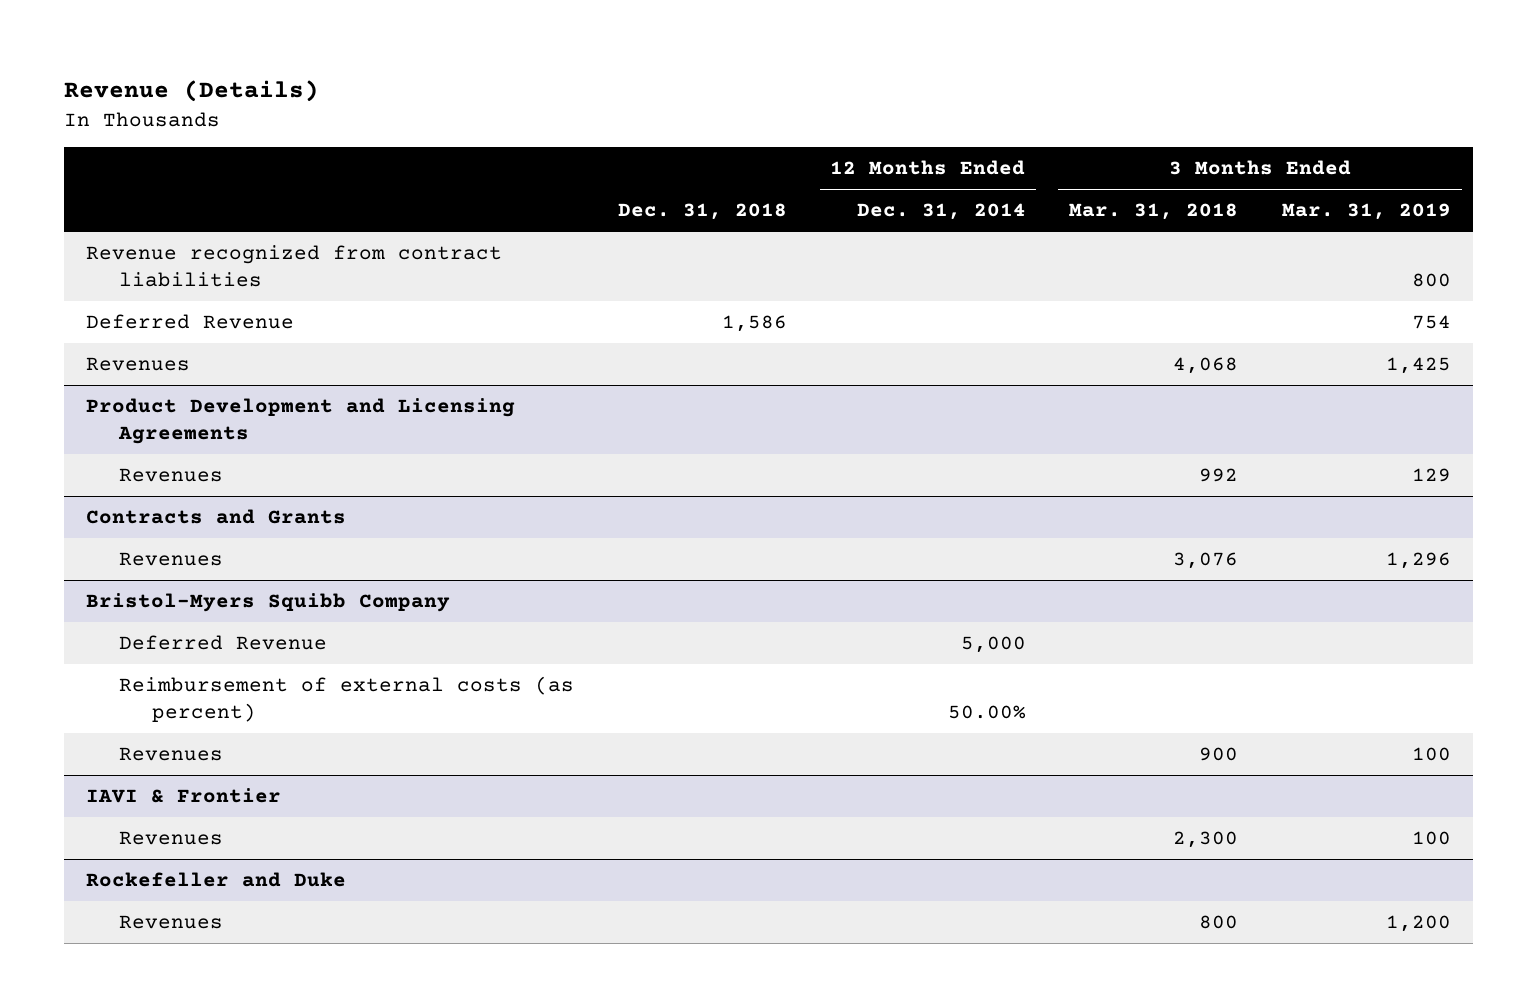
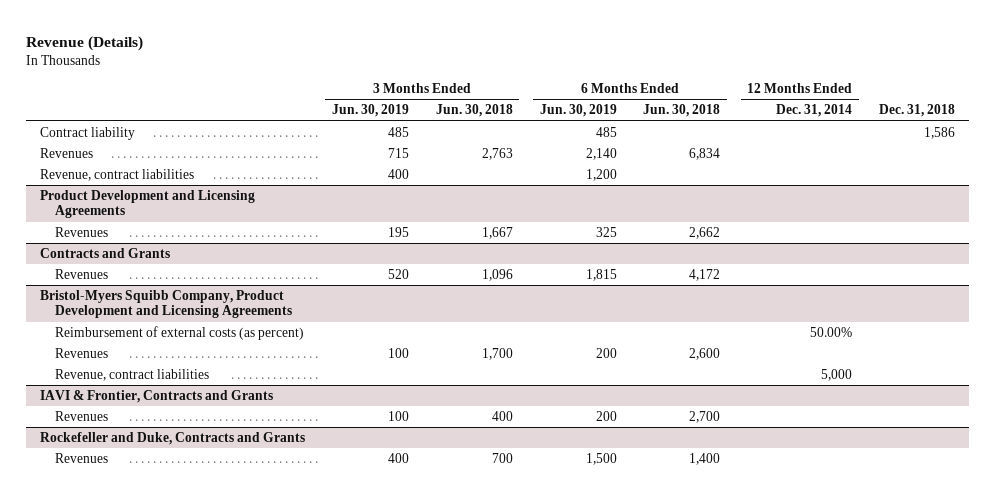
- | Dec. 31, 2018 | 12 Months Ended Dec. 31, 2014 | 3 Months Ended Mar. 31, 2018 | 3 Months Ended Mar. 31, 2019
+ | 3 Months Ended Jun. 30, 2019 | 3 Months Ended Jun. 30, 2018 | 6 Months Ended Jun. 30, 2019 | 6 Months Ended Jun. 30, 2018 | 12 Months Ended Dec. 31, 2014 | Dec. 31, 2018
- Revenue recognized from contract liabilities | | | | 800
- Deferred Revenue | 1,586 | | | 754
+ Contract liability | 485 | | 485 | | | 1,586
+ Revenue, contract liabilities | 400 | | 1,200 | | |
- Bristol-Myers Squibb Company
- Deferred Revenue | | 5,000 | |
+ Bristol-Myers Squibb Company, Product Development and Licensing Agreements
- IAVI & Frontier
+ Revenue, contract liabilities | | | | | 5,000 |
+ IAVI & Frontier, Contracts and Grants
- Rockefeller and Duke
+ Rockefeller and Duke, Contracts and Grants

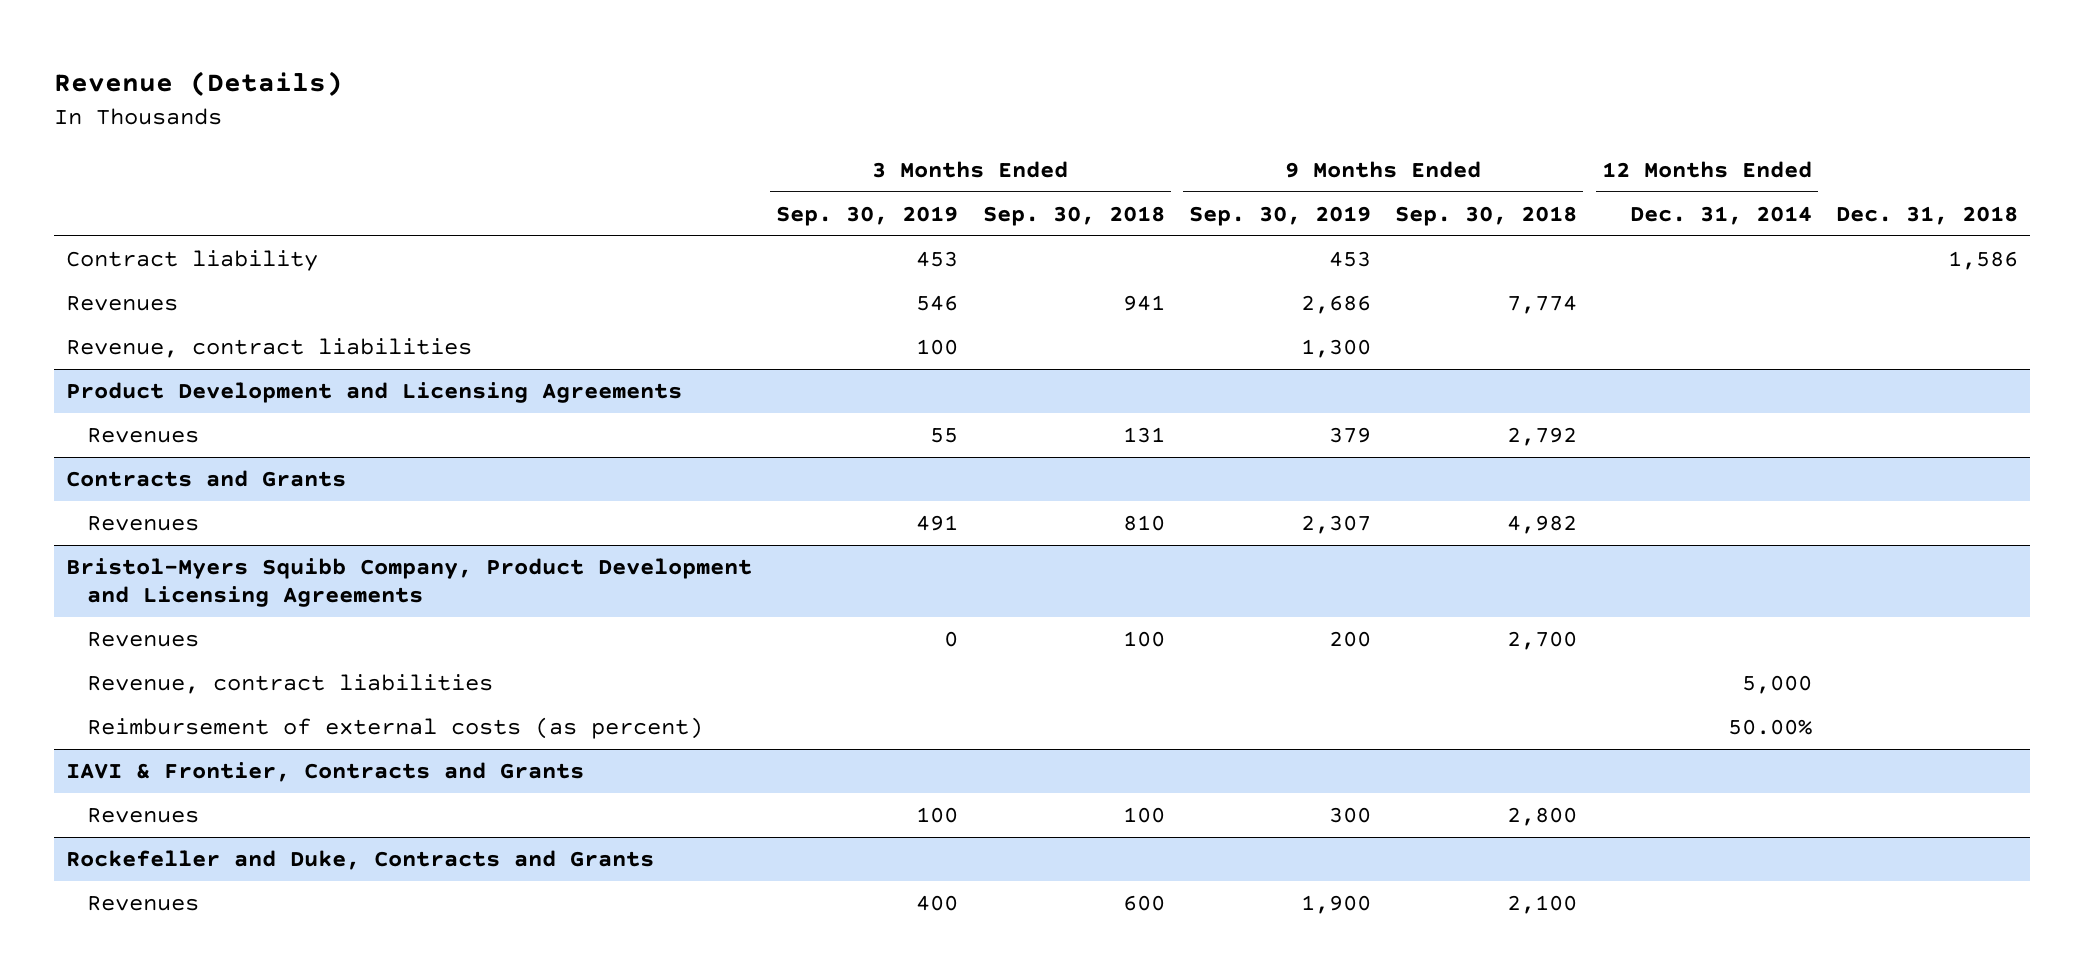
- | 3 Months Ended Jun. 30, 2019 | 3 Months Ended Jun. 30, 2018 | 6 Months Ended Jun. 30, 2019 | 6 Months Ended Jun. 30, 2018 | 12 Months Ended Dec. 31, 2014 | Dec. 31, 2018
+ | 3 Months Ended Sep. 30, 2019 | 3 Months Ended Sep. 30, 2018 | 9 Months Ended Sep. 30, 2019 | 9 Months Ended Sep. 30, 2018 | 12 Months Ended Dec. 31, 2014 | Dec. 31, 2018
@ Bristol-Myers Squibb Company, Product Development and Licensing Agreements
moved down: Reimbursement of external costs (as percent) | | | | | 50.00% |

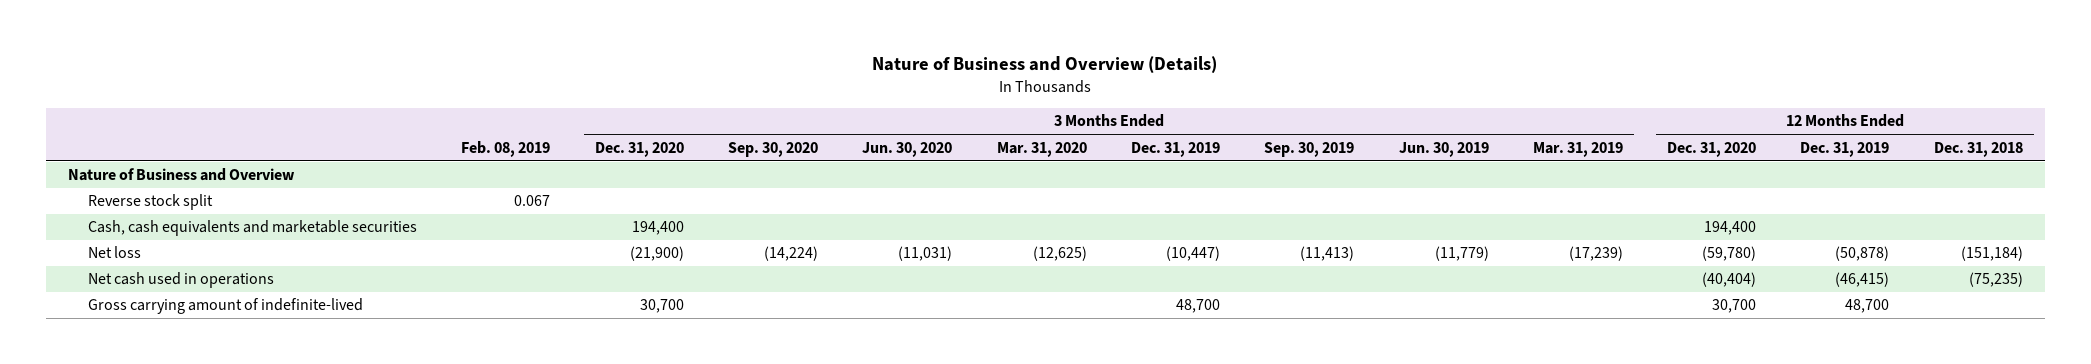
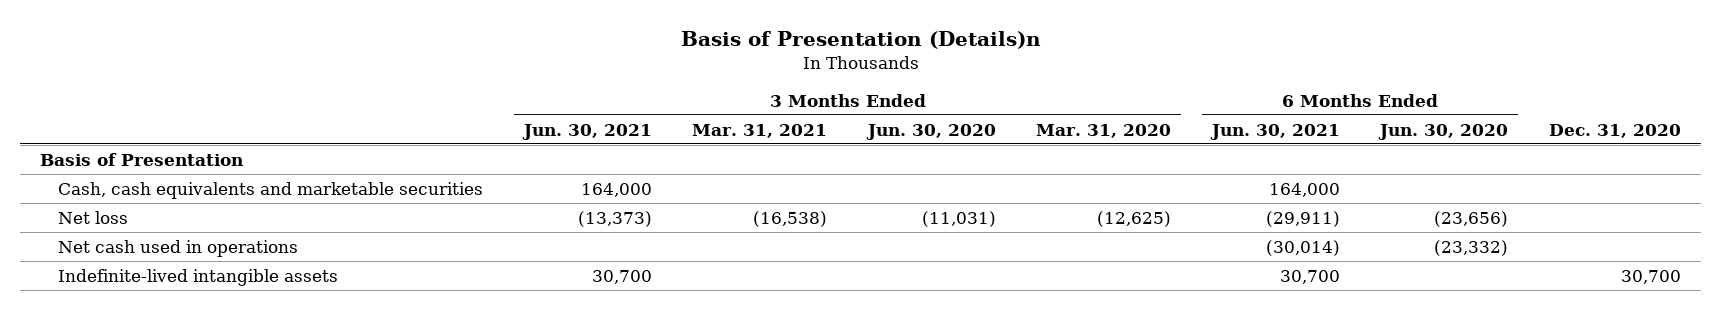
- Nature of Business and Overview (Details)
+ Basis of Presentation (Details)n
- | Feb. 08, 2019 | 3 Months Ended Dec. 31, 2020 | 3 Months Ended Sep. 30, 2020 | 3 Months Ended Jun. 30, 2020 | 3 Months Ended Mar. 31, 2020 | 3 Months Ended Dec. 31, 2019 | 3 Months Ended Sep. 30, 2019 | 3 Months Ended Jun. 30, 2019 | 3 Months Ended Mar. 31, 2019 | 12 Months Ended Dec. 31, 2020 | 12 Months Ended Dec. 31, 2019 | 12 Months Ended Dec. 31, 2018
+ | 3 Months Ended Jun. 30, 2021 | 3 Months Ended Mar. 31, 2021 | 3 Months Ended Jun. 30, 2020 | 3 Months Ended Mar. 31, 2020 | 6 Months Ended Jun. 30, 2021 | 6 Months Ended Jun. 30, 2020 | Dec. 31, 2020
- Nature of Business and Overview
- Reverse stock split | 0.067 | | | | | | | | | | |
+ Basis of Presentation
- Gross carrying amount of indefinite-lived | | 30,700 | | | | 48,700 | | | | 30,700 | 48,700 |
+ Indefinite-lived intangible assets | 30,700 | | | | 30,700 | | 30,700

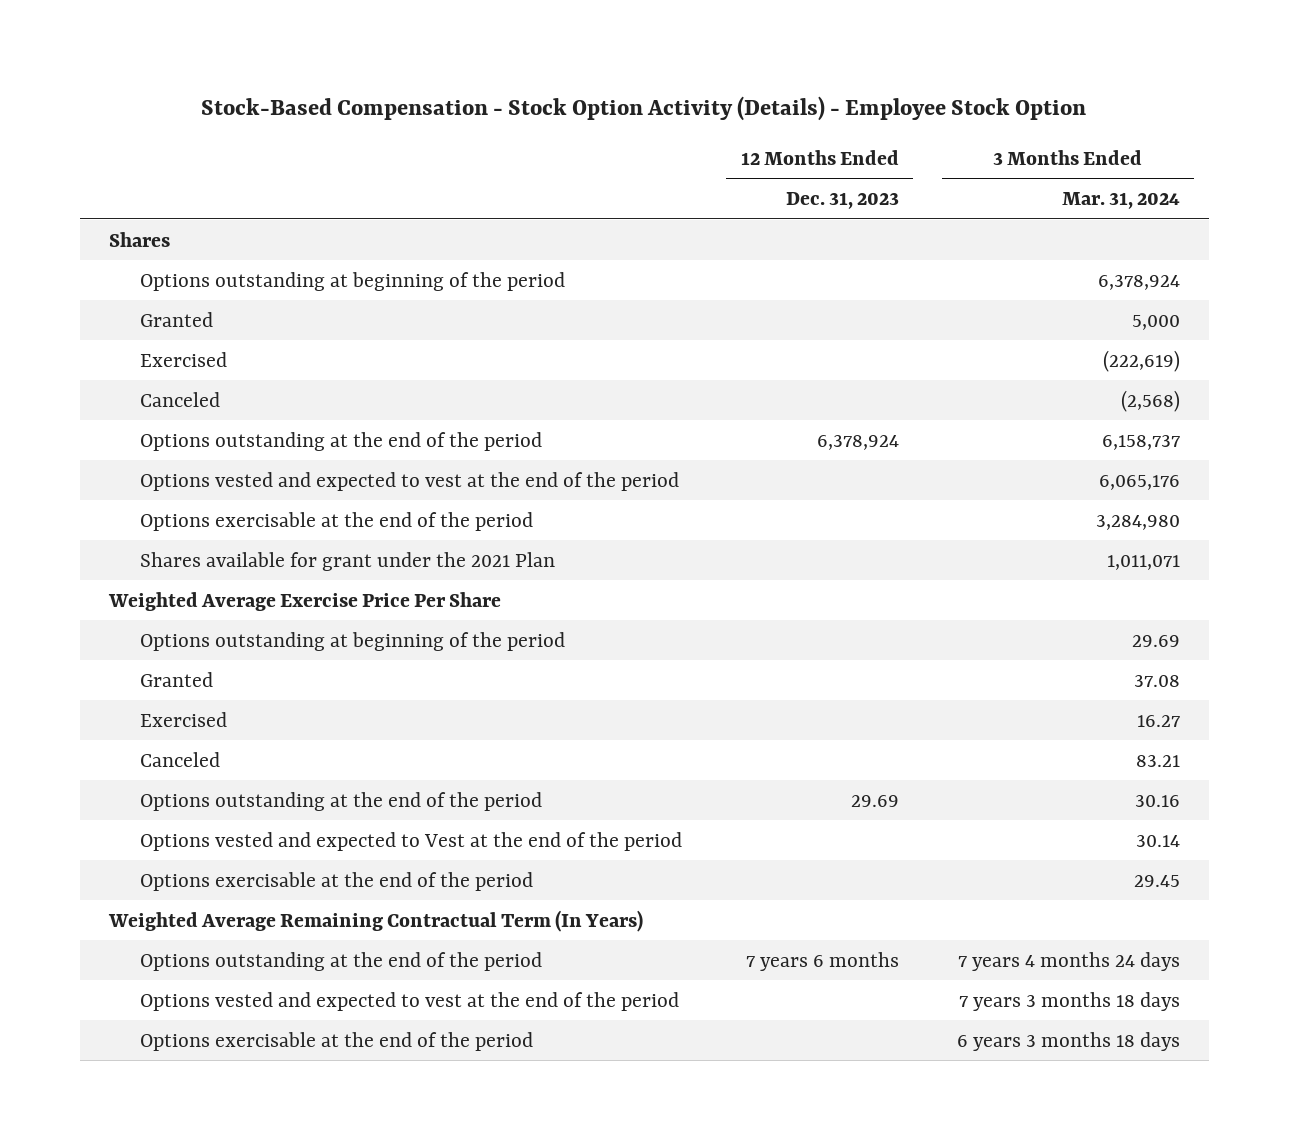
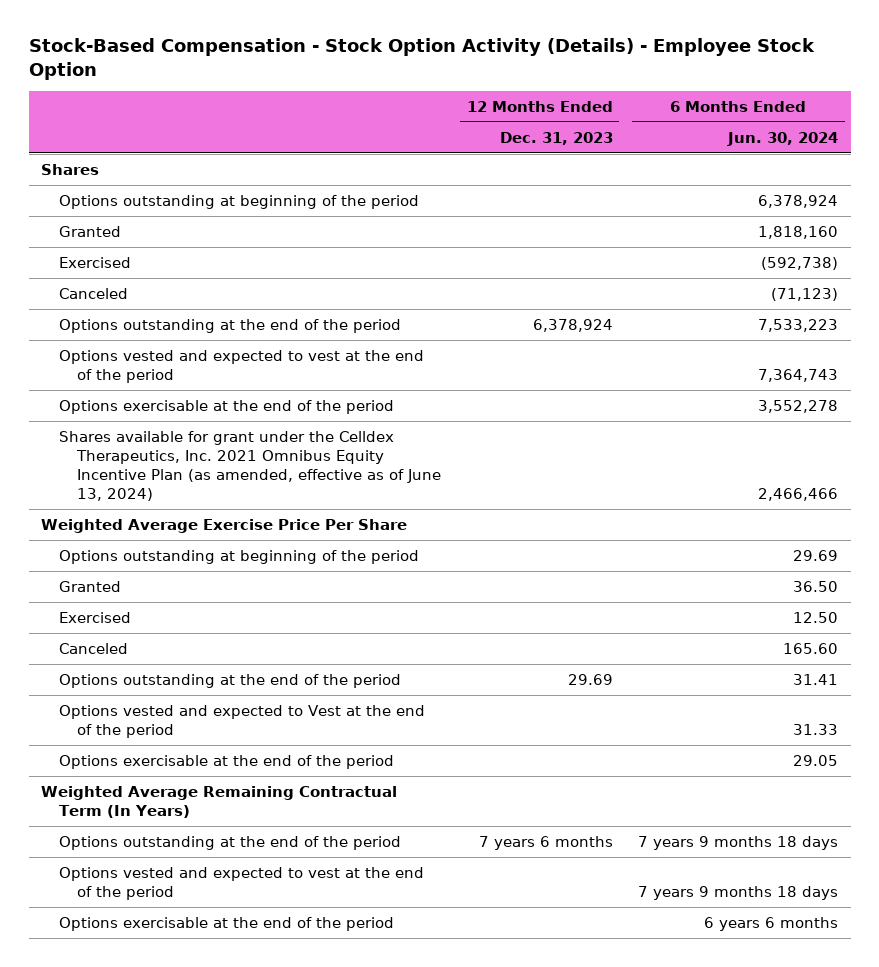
- | 12 Months Ended Dec. 31, 2023 | 3 Months Ended Mar. 31, 2024
+ | 12 Months Ended Dec. 31, 2023 | 6 Months Ended Jun. 30, 2024
- Shares available for grant under the 2021 Plan | | 1,011,071
+ Shares available for grant under the Celldex Therapeutics, Inc. 2021 Omnibus Equity Incentive Plan (as amended, effective as of June 13, 2024) | | 2,466,466

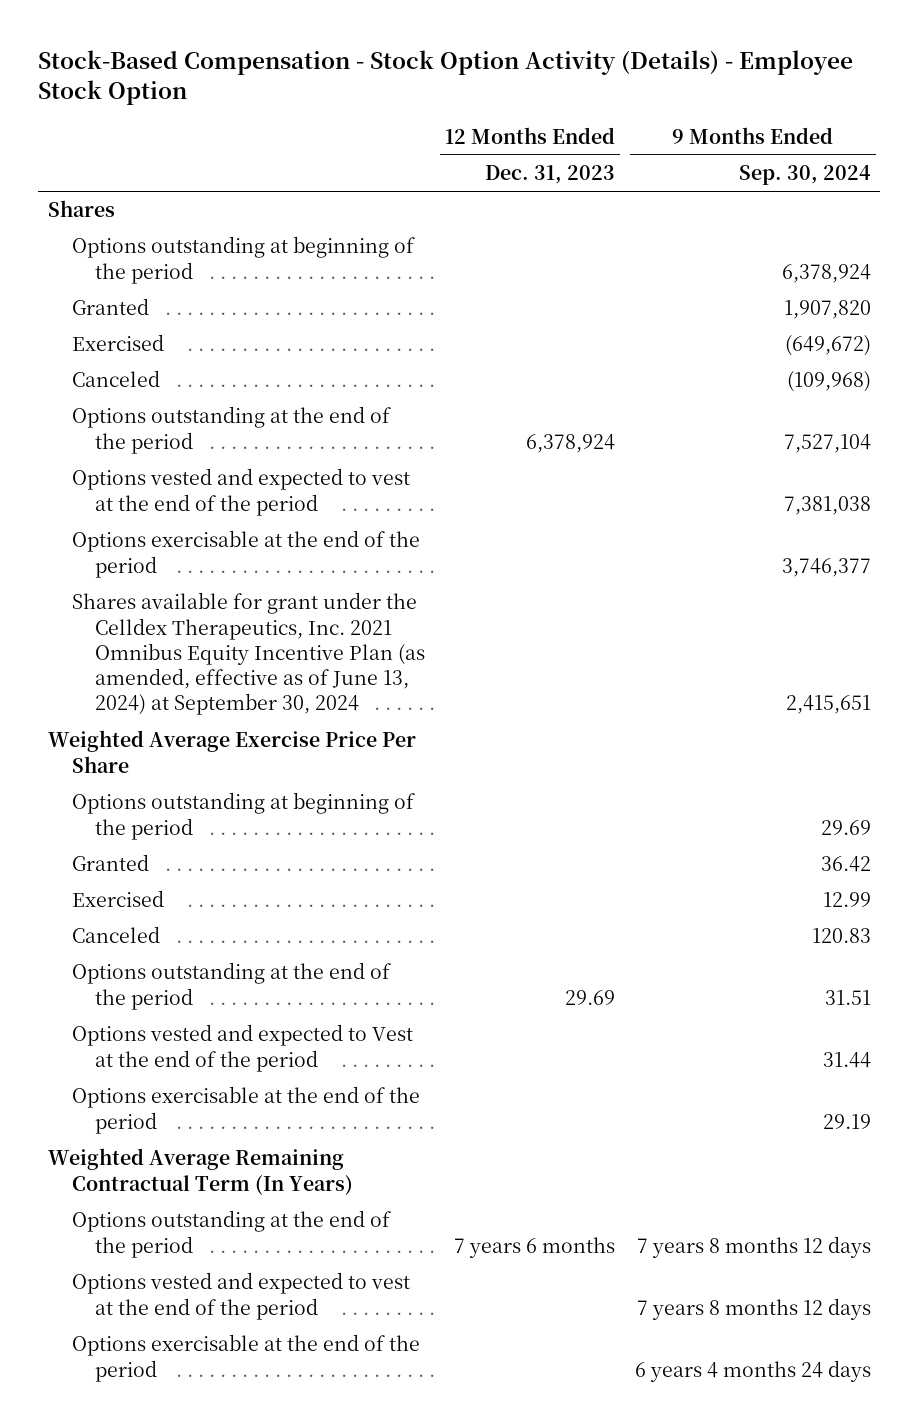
- | 12 Months Ended Dec. 31, 2023 | 6 Months Ended Jun. 30, 2024
+ | 12 Months Ended Dec. 31, 2023 | 9 Months Ended Sep. 30, 2024
- Shares available for grant under the Celldex Therapeutics, Inc. 2021 Omnibus Equity Incentive Plan (as amended, effective as of June 13, 2024) | | 2,466,466
+ Shares available for grant under the Celldex Therapeutics, Inc. 2021 Omnibus Equity Incentive Plan (as amended, effective as of June 13, 2024) at September 30, 2024 | | 2,415,651

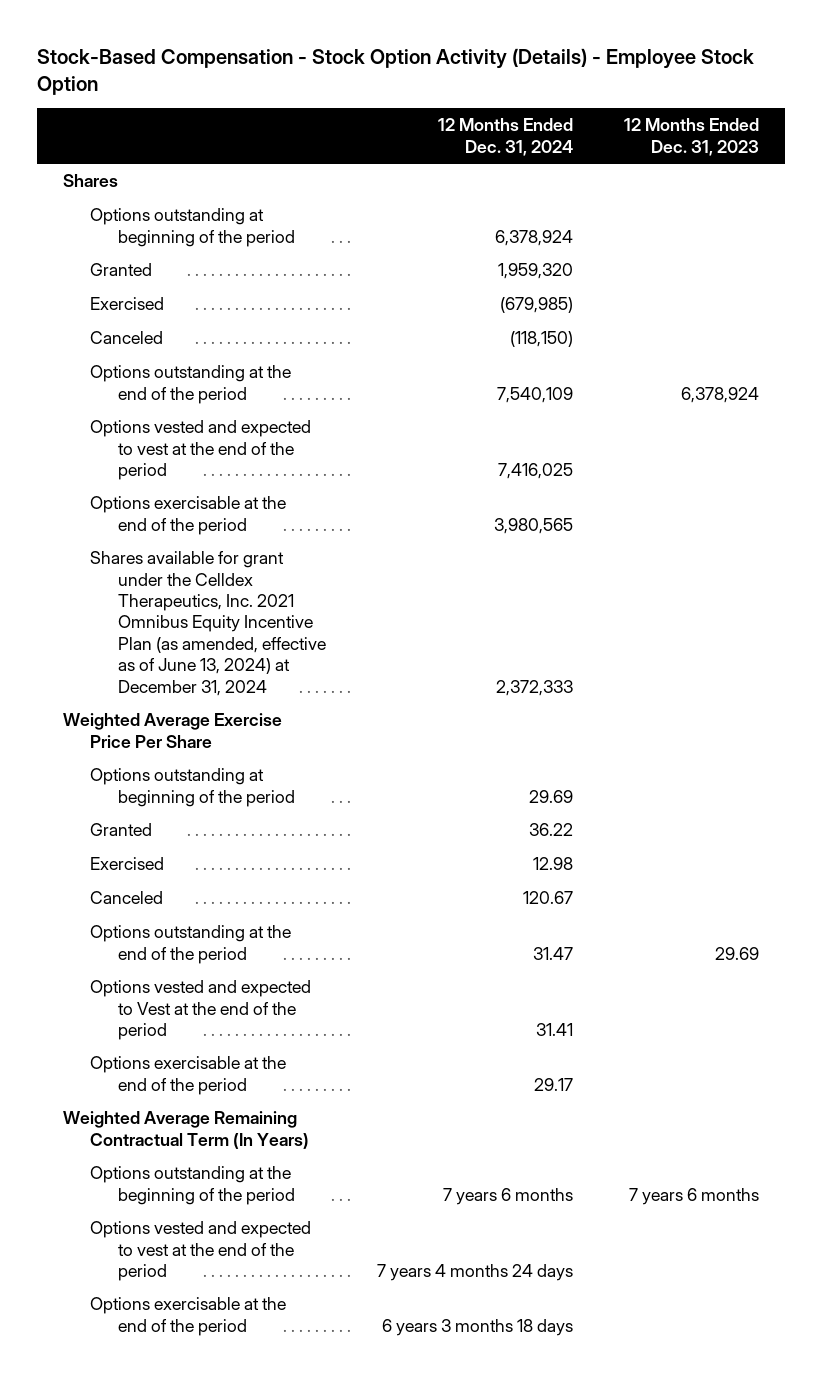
- | 12 Months Ended Dec. 31, 2023 | 9 Months Ended Sep. 30, 2024
+ | 12 Months Ended Dec. 31, 2024 | 12 Months Ended Dec. 31, 2023
- Shares available for grant under the Celldex Therapeutics, Inc. 2021 Omnibus Equity Incentive Plan (as amended, effective as of June 13, 2024) at September 30, 2024 | | 2,415,651
+ Shares available for grant under the Celldex Therapeutics, Inc. 2021 Omnibus Equity Incentive Plan (as amended, effective as of June 13, 2024) at December 31, 2024 | 2,372,333 |
- Options outstanding at the end of the period | 7 years 6 months | 7 years 8 months 12 days
+ Options outstanding at the beginning of the period | 7 years 6 months | 7 years 6 months

